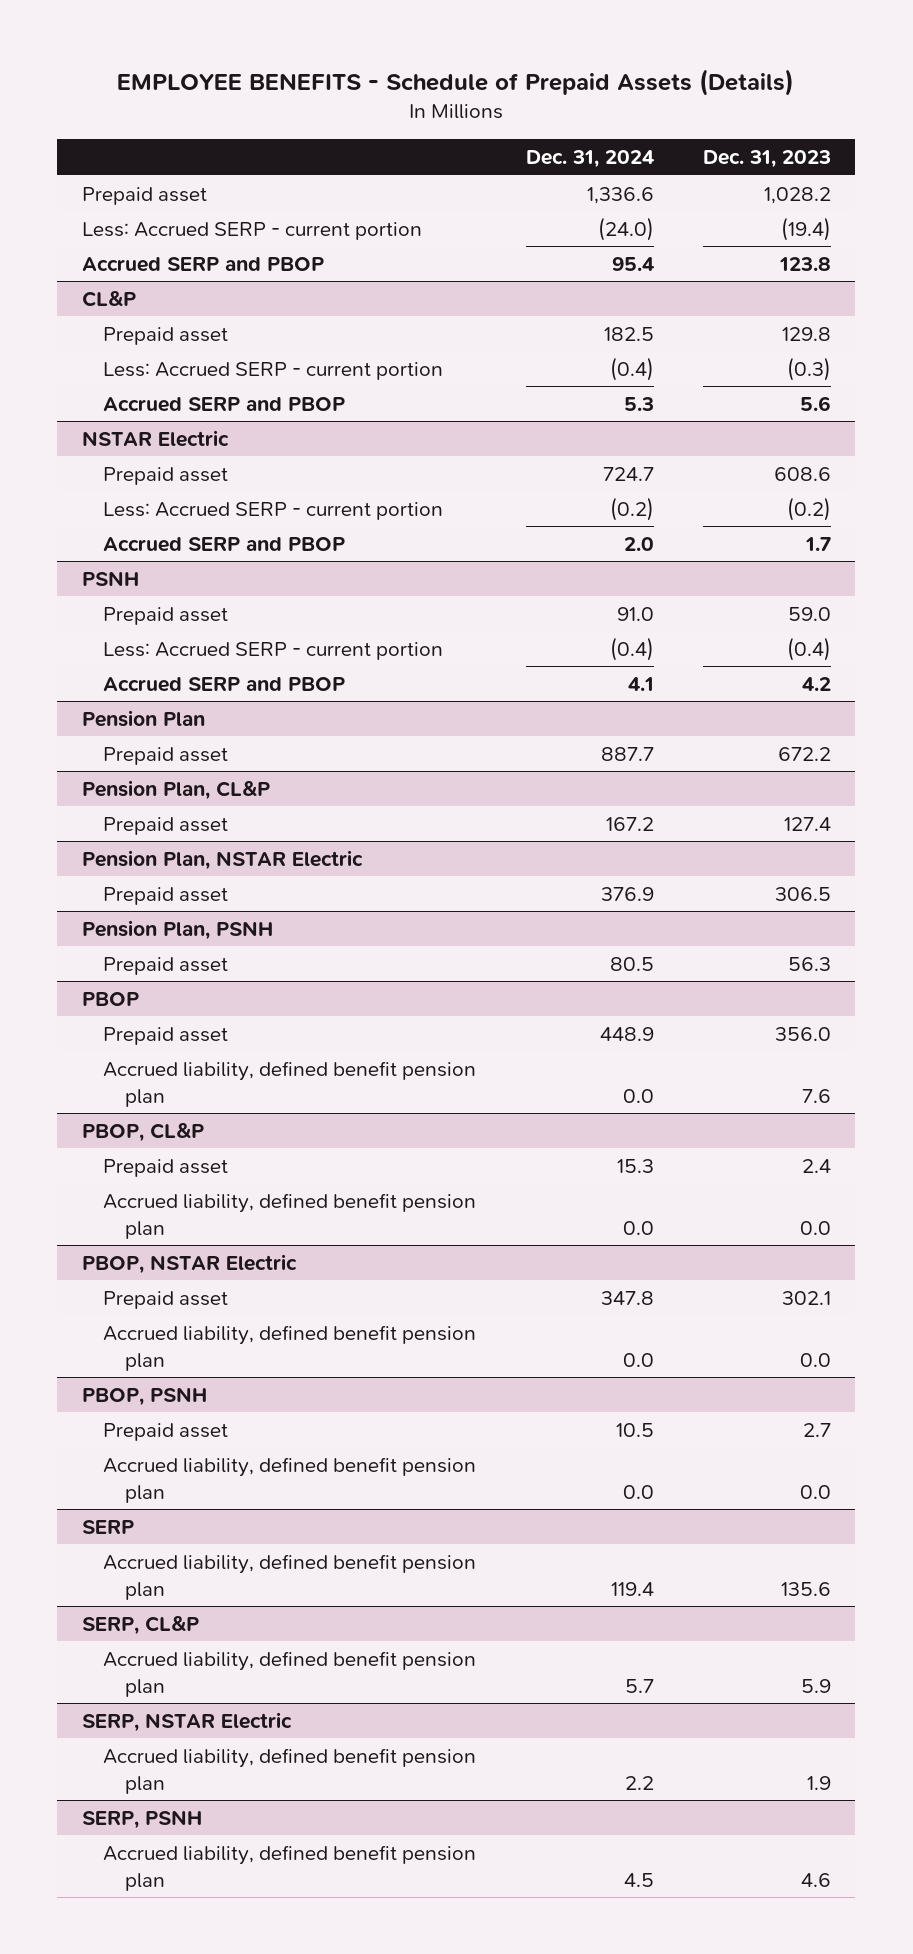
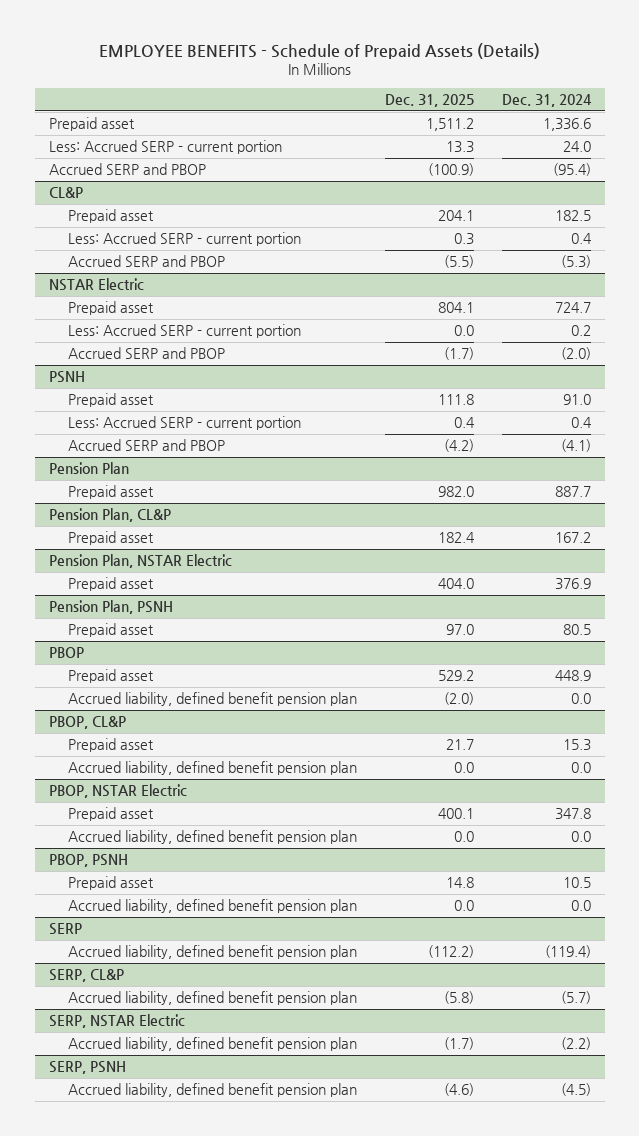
- | Dec. 31, 2024 | Dec. 31, 2023
+ | Dec. 31, 2025 | Dec. 31, 2024
- Less: Accrued SERP - current portion | (24.0) | (19.4)
- Accrued SERP and PBOP | 95.4 | 123.8
+ Less: Accrued SERP - current portion | 13.3 | 24.0
+ Accrued SERP and PBOP | (100.9) | (95.4)
@ CL&P
- Less: Accrued SERP - current portion | (0.4) | (0.3)
- Accrued SERP and PBOP | 5.3 | 5.6
+ Less: Accrued SERP - current portion | 0.3 | 0.4
+ Accrued SERP and PBOP | (5.5) | (5.3)
@ NSTAR Electric
- Less: Accrued SERP - current portion | (0.2) | (0.2)
- Accrued SERP and PBOP | 2.0 | 1.7
+ Less: Accrued SERP - current portion | 0.0 | 0.2
+ Accrued SERP and PBOP | (1.7) | (2.0)
@ PSNH
- Less: Accrued SERP - current portion | (0.4) | (0.4)
- Accrued SERP and PBOP | 4.1 | 4.2
+ Less: Accrued SERP - current portion | 0.4 | 0.4
+ Accrued SERP and PBOP | (4.2) | (4.1)
@ SERP
- Accrued liability, defined benefit pension plan | 119.4 | 135.6
+ Accrued liability, defined benefit pension plan | (112.2) | (119.4)
@ SERP, CL&P
- Accrued liability, defined benefit pension plan | 5.7 | 5.9
+ Accrued liability, defined benefit pension plan | (5.8) | (5.7)
@ SERP, NSTAR Electric
- Accrued liability, defined benefit pension plan | 2.2 | 1.9
+ Accrued liability, defined benefit pension plan | (1.7) | (2.2)
@ SERP, PSNH
- Accrued liability, defined benefit pension plan | 4.5 | 4.6
+ Accrued liability, defined benefit pension plan | (4.6) | (4.5)

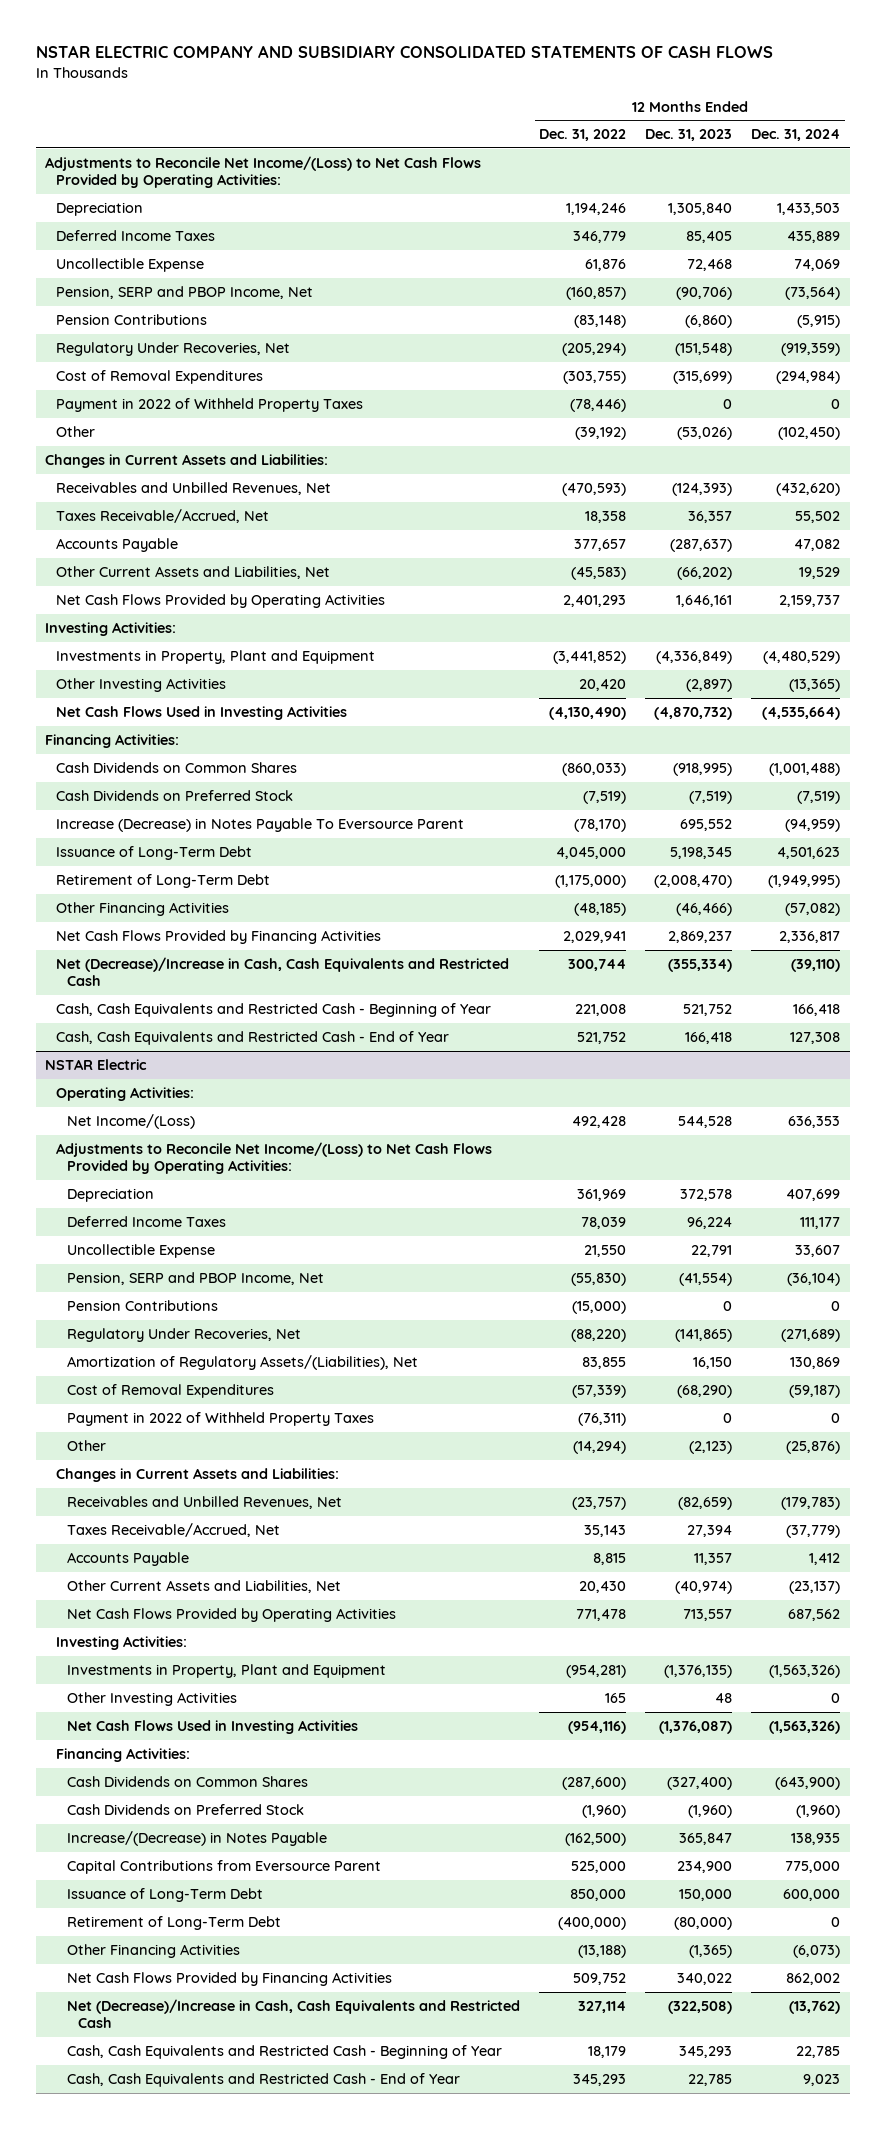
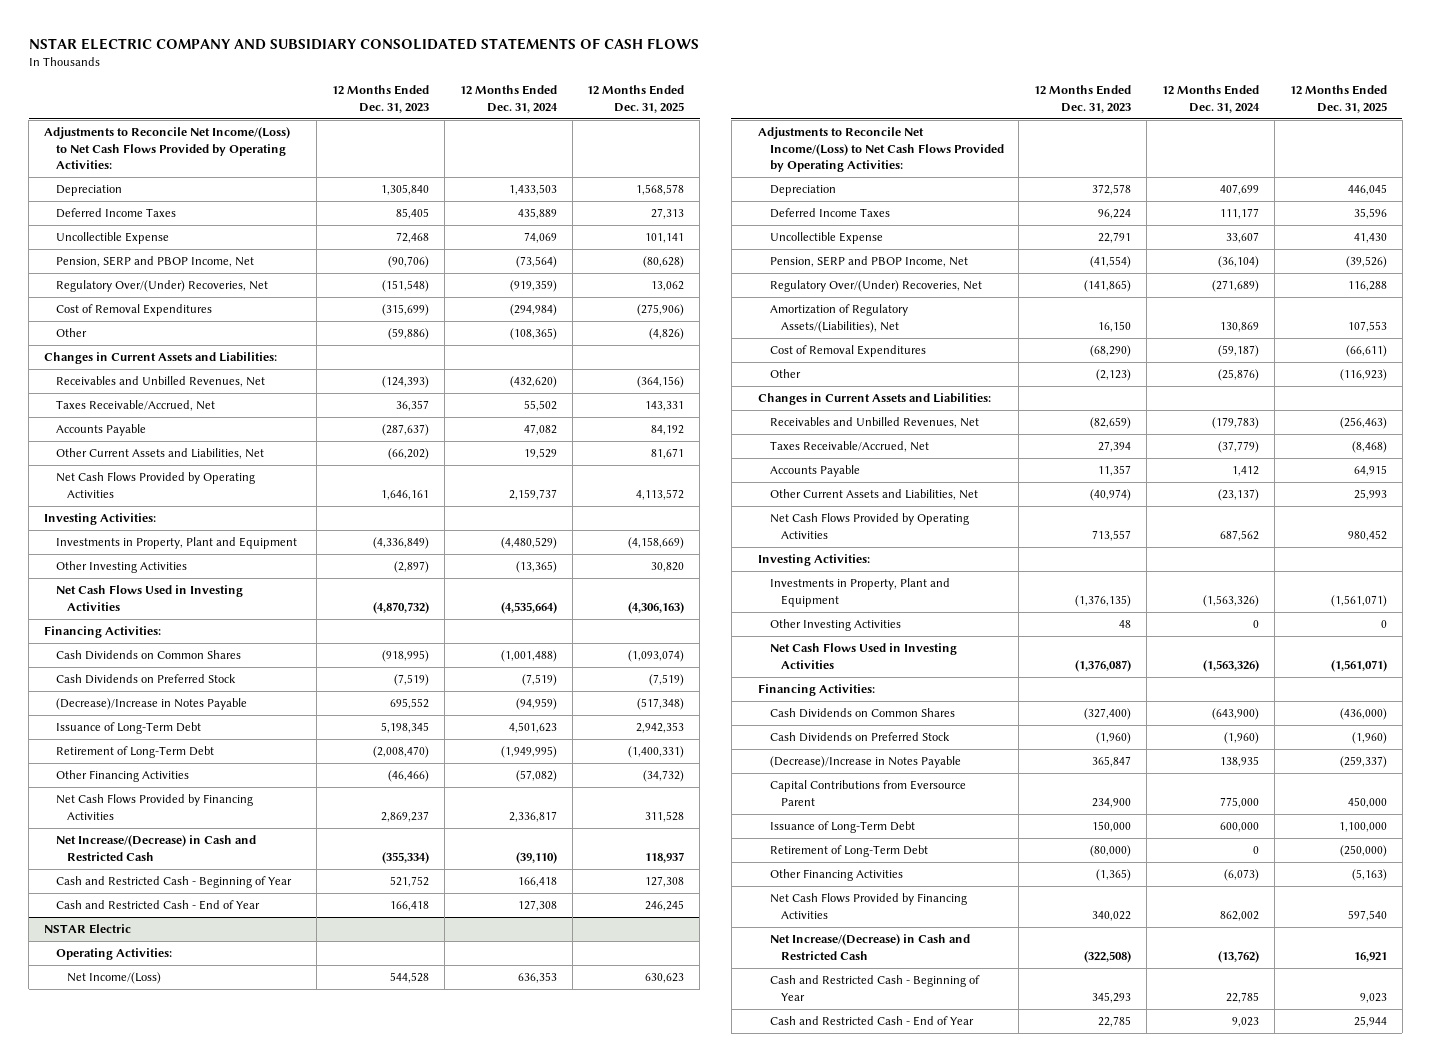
- | 12 Months Ended Dec. 31, 2022 | 12 Months Ended Dec. 31, 2023 | 12 Months Ended Dec. 31, 2024
+ | 12 Months Ended Dec. 31, 2023 | 12 Months Ended Dec. 31, 2024 | 12 Months Ended Dec. 31, 2025
- Pension Contributions | (83,148) | (6,860) | (5,915)
- Regulatory Under Recoveries, Net | (205,294) | (151,548) | (919,359)
+ Regulatory Over/(Under) Recoveries, Net | (151,548) | (919,359) | 13,062
- Payment in 2022 of Withheld Property Taxes | (78,446) | 0 | 0
- Other | (39,192) | (53,026) | (102,450)
+ Other | (59,886) | (108,365) | (4,826)
- Increase (Decrease) in Notes Payable To Eversource Parent | (78,170) | 695,552 | (94,959)
+ (Decrease)/Increase in Notes Payable | 695,552 | (94,959) | (517,348)
- Net (Decrease)/Increase in Cash, Cash Equivalents and Restricted Cash | 300,744 | (355,334) | (39,110)
- Cash, Cash Equivalents and Restricted Cash - Beginning of Year | 221,008 | 521,752 | 166,418
- Cash, Cash Equivalents and Restricted Cash - End of Year | 521,752 | 166,418 | 127,308
+ Net Increase/(Decrease) in Cash and Restricted Cash | (355,334) | (39,110) | 118,937
+ Cash and Restricted Cash - Beginning of Year | 521,752 | 166,418 | 127,308
+ Cash and Restricted Cash - End of Year | 166,418 | 127,308 | 246,245
@ NSTAR Electric
- Pension Contributions | (15,000) | 0 | 0
- Regulatory Under Recoveries, Net | (88,220) | (141,865) | (271,689)
+ Regulatory Over/(Under) Recoveries, Net | (141,865) | (271,689) | 116,288
- Payment in 2022 of Withheld Property Taxes | (76,311) | 0 | 0
- Increase/(Decrease) in Notes Payable | (162,500) | 365,847 | 138,935
+ (Decrease)/Increase in Notes Payable | 365,847 | 138,935 | (259,337)
- Net (Decrease)/Increase in Cash, Cash Equivalents and Restricted Cash | 327,114 | (322,508) | (13,762)
- Cash, Cash Equivalents and Restricted Cash - Beginning of Year | 18,179 | 345,293 | 22,785
- Cash, Cash Equivalents and Restricted Cash - End of Year | 345,293 | 22,785 | 9,023
+ Net Increase/(Decrease) in Cash and Restricted Cash | (322,508) | (13,762) | 16,921
+ Cash and Restricted Cash - Beginning of Year | 345,293 | 22,785 | 9,023
+ Cash and Restricted Cash - End of Year | 22,785 | 9,023 | 25,944

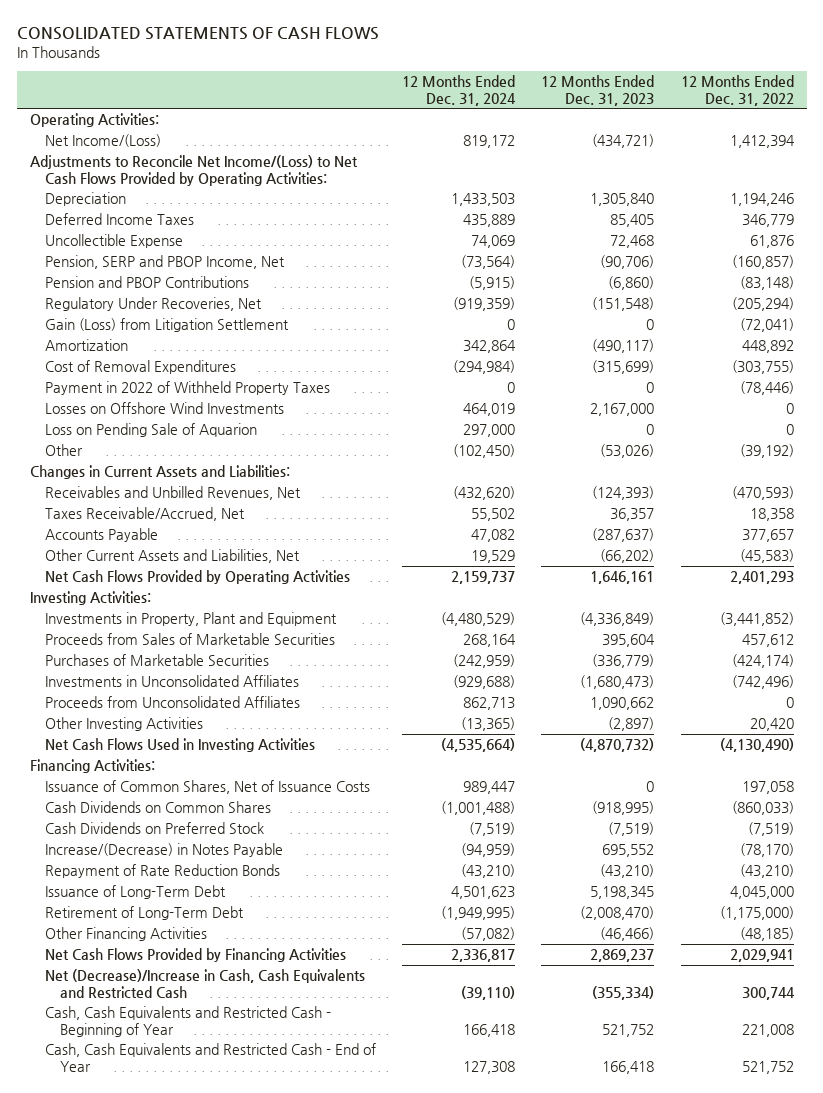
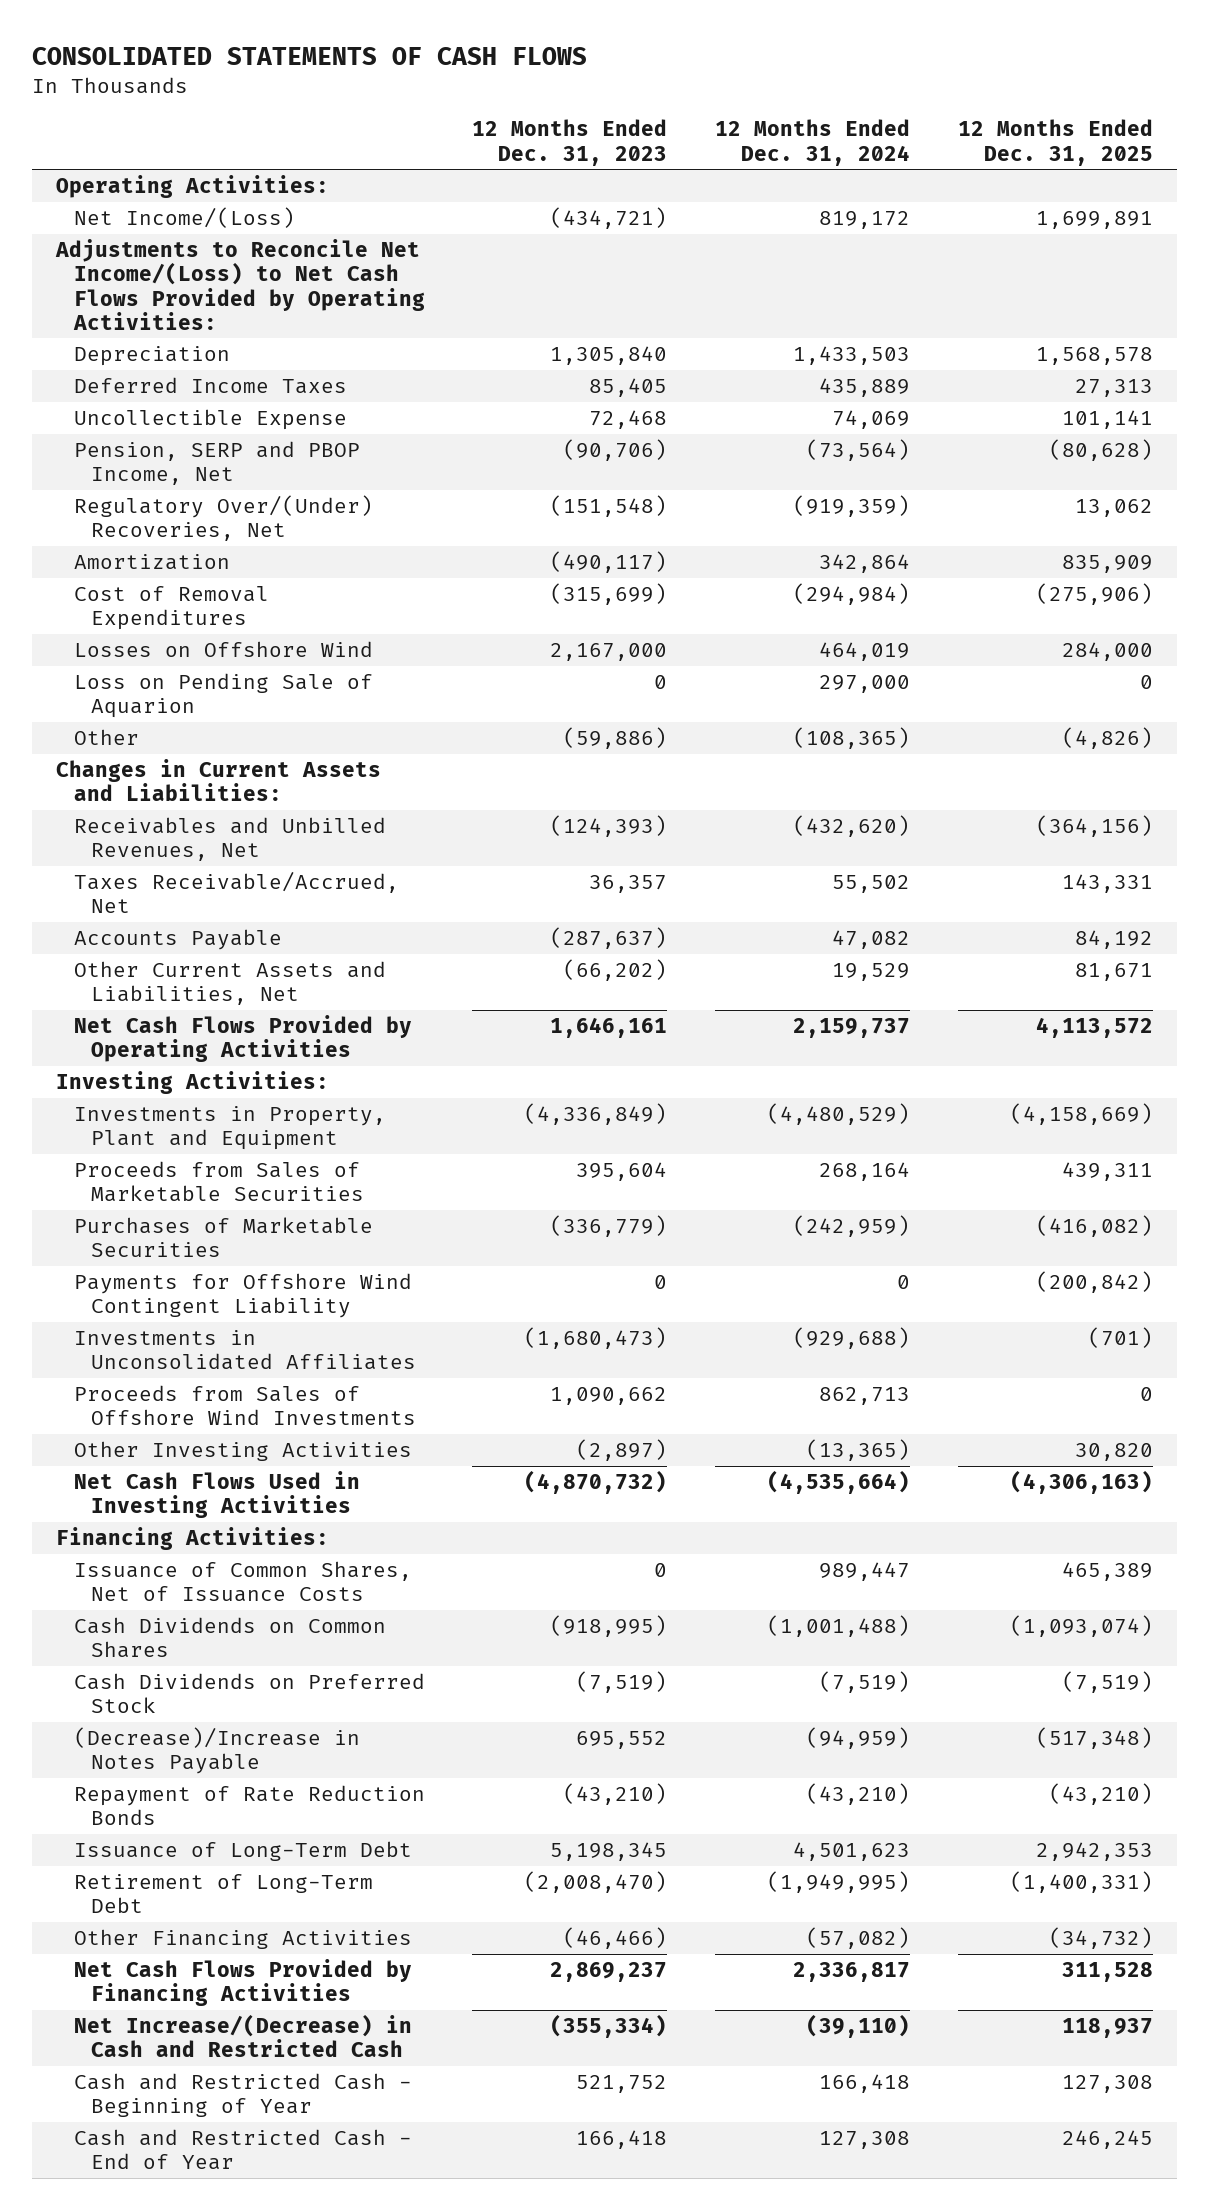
- | 12 Months Ended Dec. 31, 2024 | 12 Months Ended Dec. 31, 2023 | 12 Months Ended Dec. 31, 2022
+ | 12 Months Ended Dec. 31, 2023 | 12 Months Ended Dec. 31, 2024 | 12 Months Ended Dec. 31, 2025
- Pension and PBOP Contributions | (5,915) | (6,860) | (83,148)
- Regulatory Under Recoveries, Net | (919,359) | (151,548) | (205,294)
- Gain (Loss) from Litigation Settlement | 0 | 0 | (72,041)
+ Regulatory Over/(Under) Recoveries, Net | (151,548) | (919,359) | 13,062
- Payment in 2022 of Withheld Property Taxes | 0 | 0 | (78,446)
- Losses on Offshore Wind Investments | 464,019 | 2,167,000 | 0
+ Losses on Offshore Wind | 2,167,000 | 464,019 | 284,000
- Other | (102,450) | (53,026) | (39,192)
+ Other | (59,886) | (108,365) | (4,826)
+ Payments for Offshore Wind Contingent Liability | 0 | 0 | (200,842)
- Proceeds from Unconsolidated Affiliates | 862,713 | 1,090,662 | 0
+ Proceeds from Sales of Offshore Wind Investments | 1,090,662 | 862,713 | 0
- Increase/(Decrease) in Notes Payable | (94,959) | 695,552 | (78,170)
+ (Decrease)/Increase in Notes Payable | 695,552 | (94,959) | (517,348)
- Net (Decrease)/Increase in Cash, Cash Equivalents and Restricted Cash | (39,110) | (355,334) | 300,744
- Cash, Cash Equivalents and Restricted Cash - Beginning of Year | 166,418 | 521,752 | 221,008
- Cash, Cash Equivalents and Restricted Cash - End of Year | 127,308 | 166,418 | 521,752
+ Net Increase/(Decrease) in Cash and Restricted Cash | (355,334) | (39,110) | 118,937
+ Cash and Restricted Cash - Beginning of Year | 521,752 | 166,418 | 127,308
+ Cash and Restricted Cash - End of Year | 166,418 | 127,308 | 246,245

